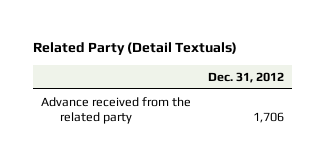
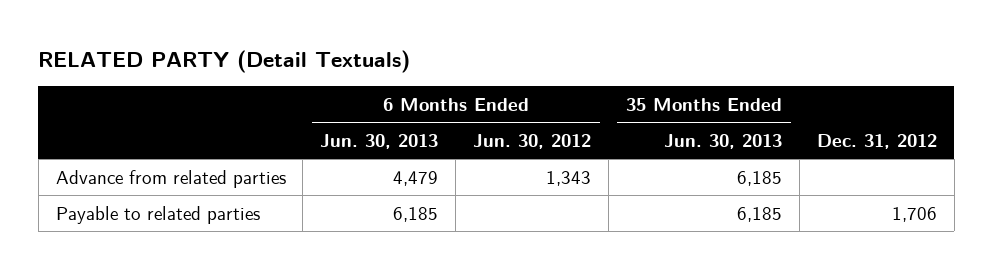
- Related Party (Detail Textuals)
+ RELATED PARTY (Detail Textuals)
- | Dec. 31, 2012
+ | 6 Months Ended Jun. 30, 2013 | 6 Months Ended Jun. 30, 2012 | 35 Months Ended Jun. 30, 2013 | Dec. 31, 2012
- Advance received from the related party | 1,706
+ Advance from related parties | 4,479 | 1,343 | 6,185 |
+ Payable to related parties | 6,185 | | 6,185 | 1,706

